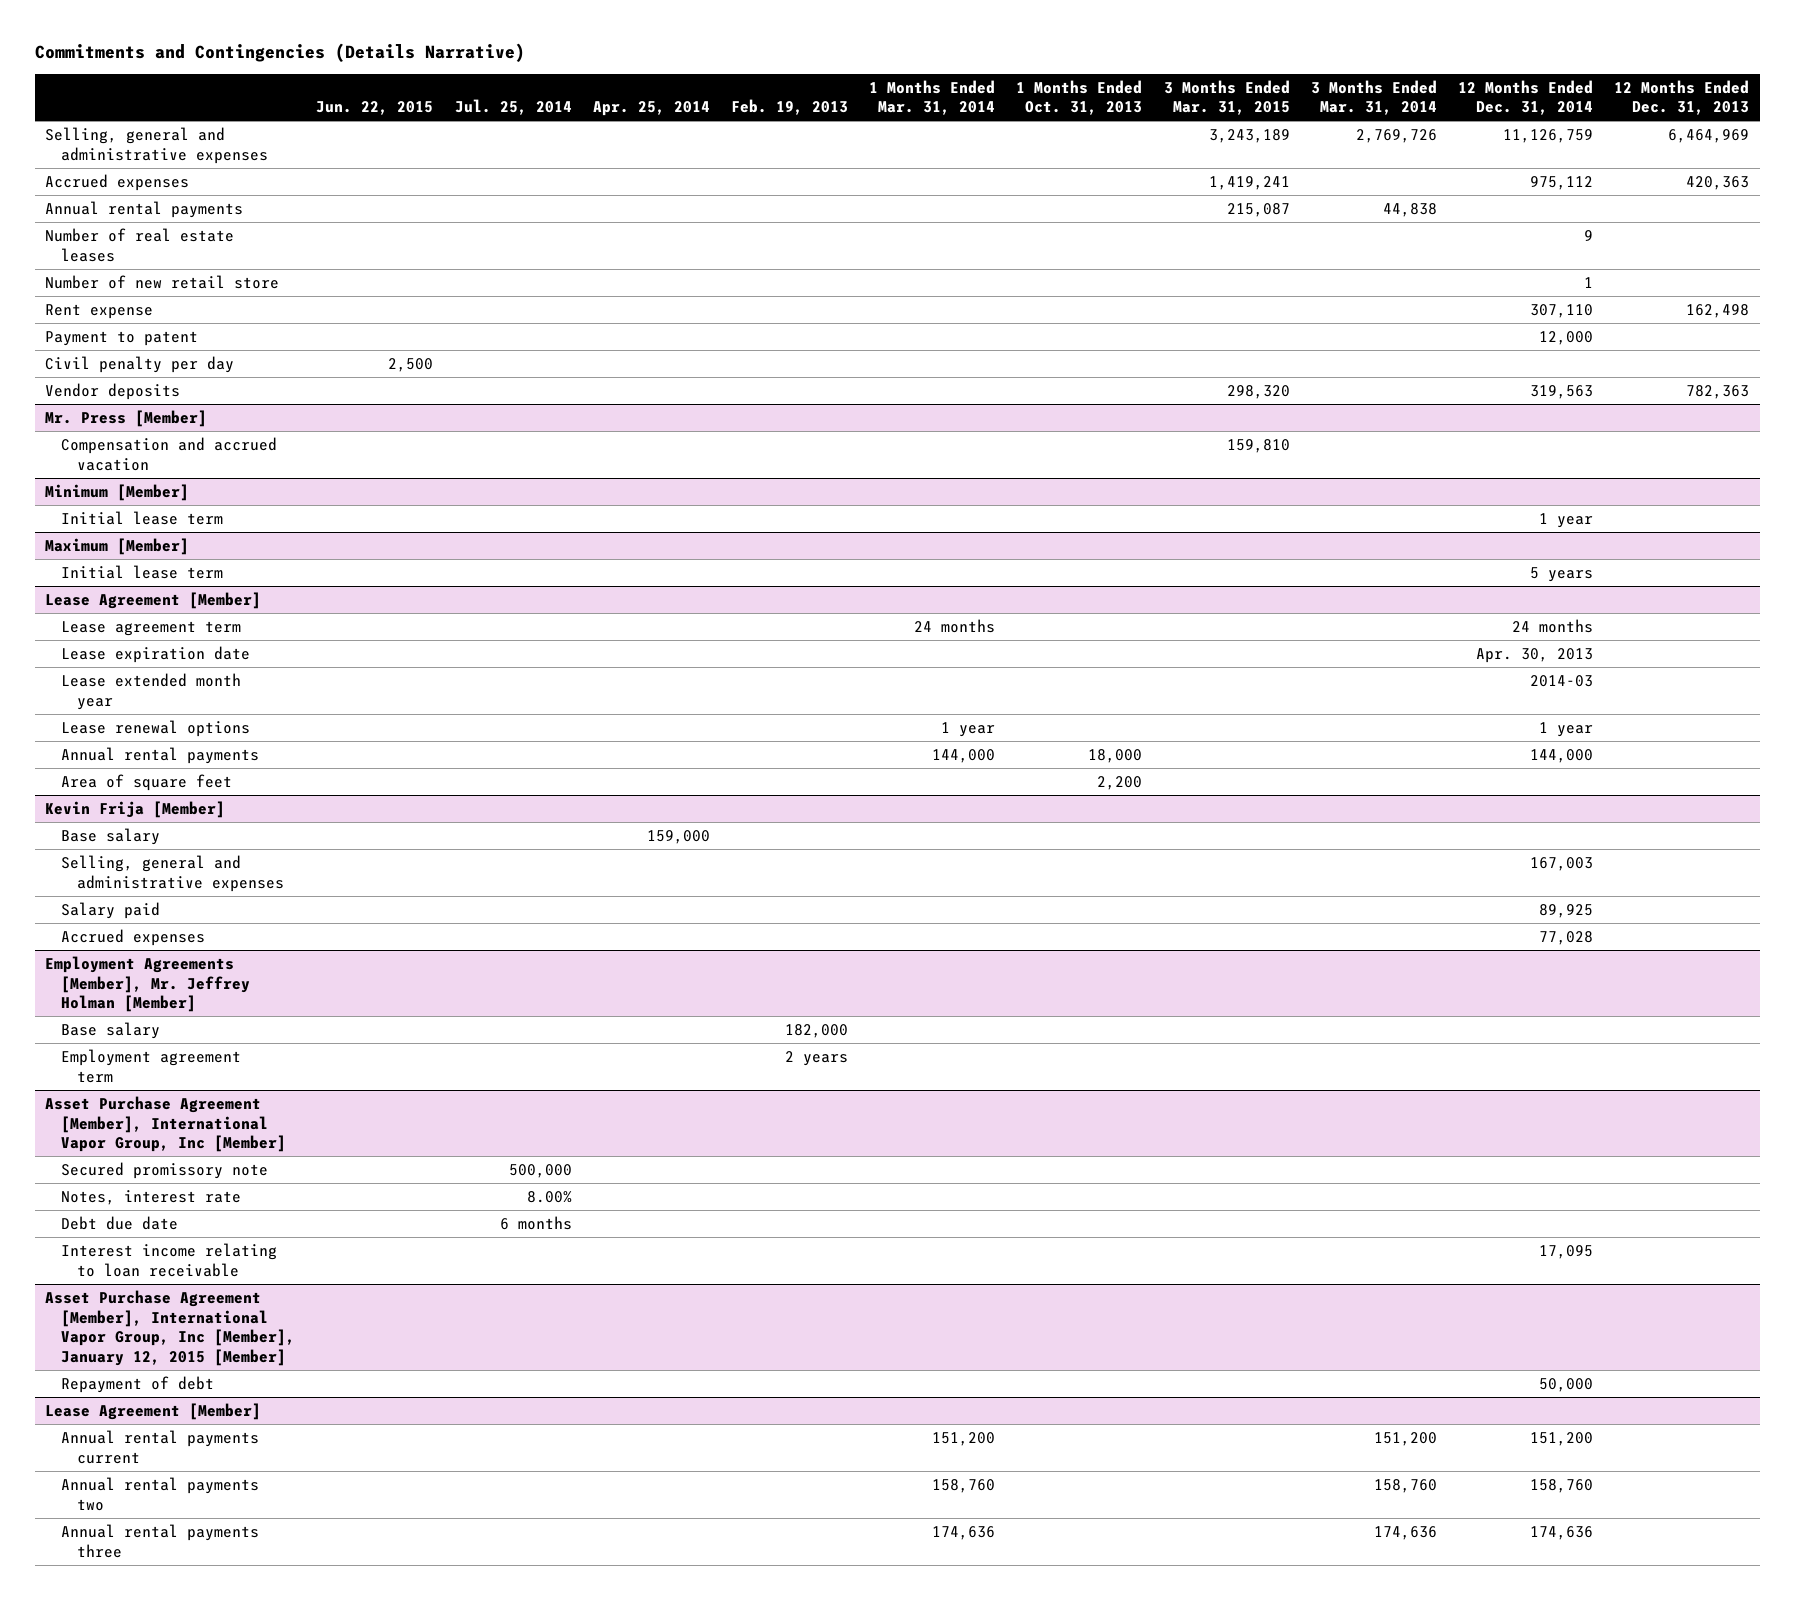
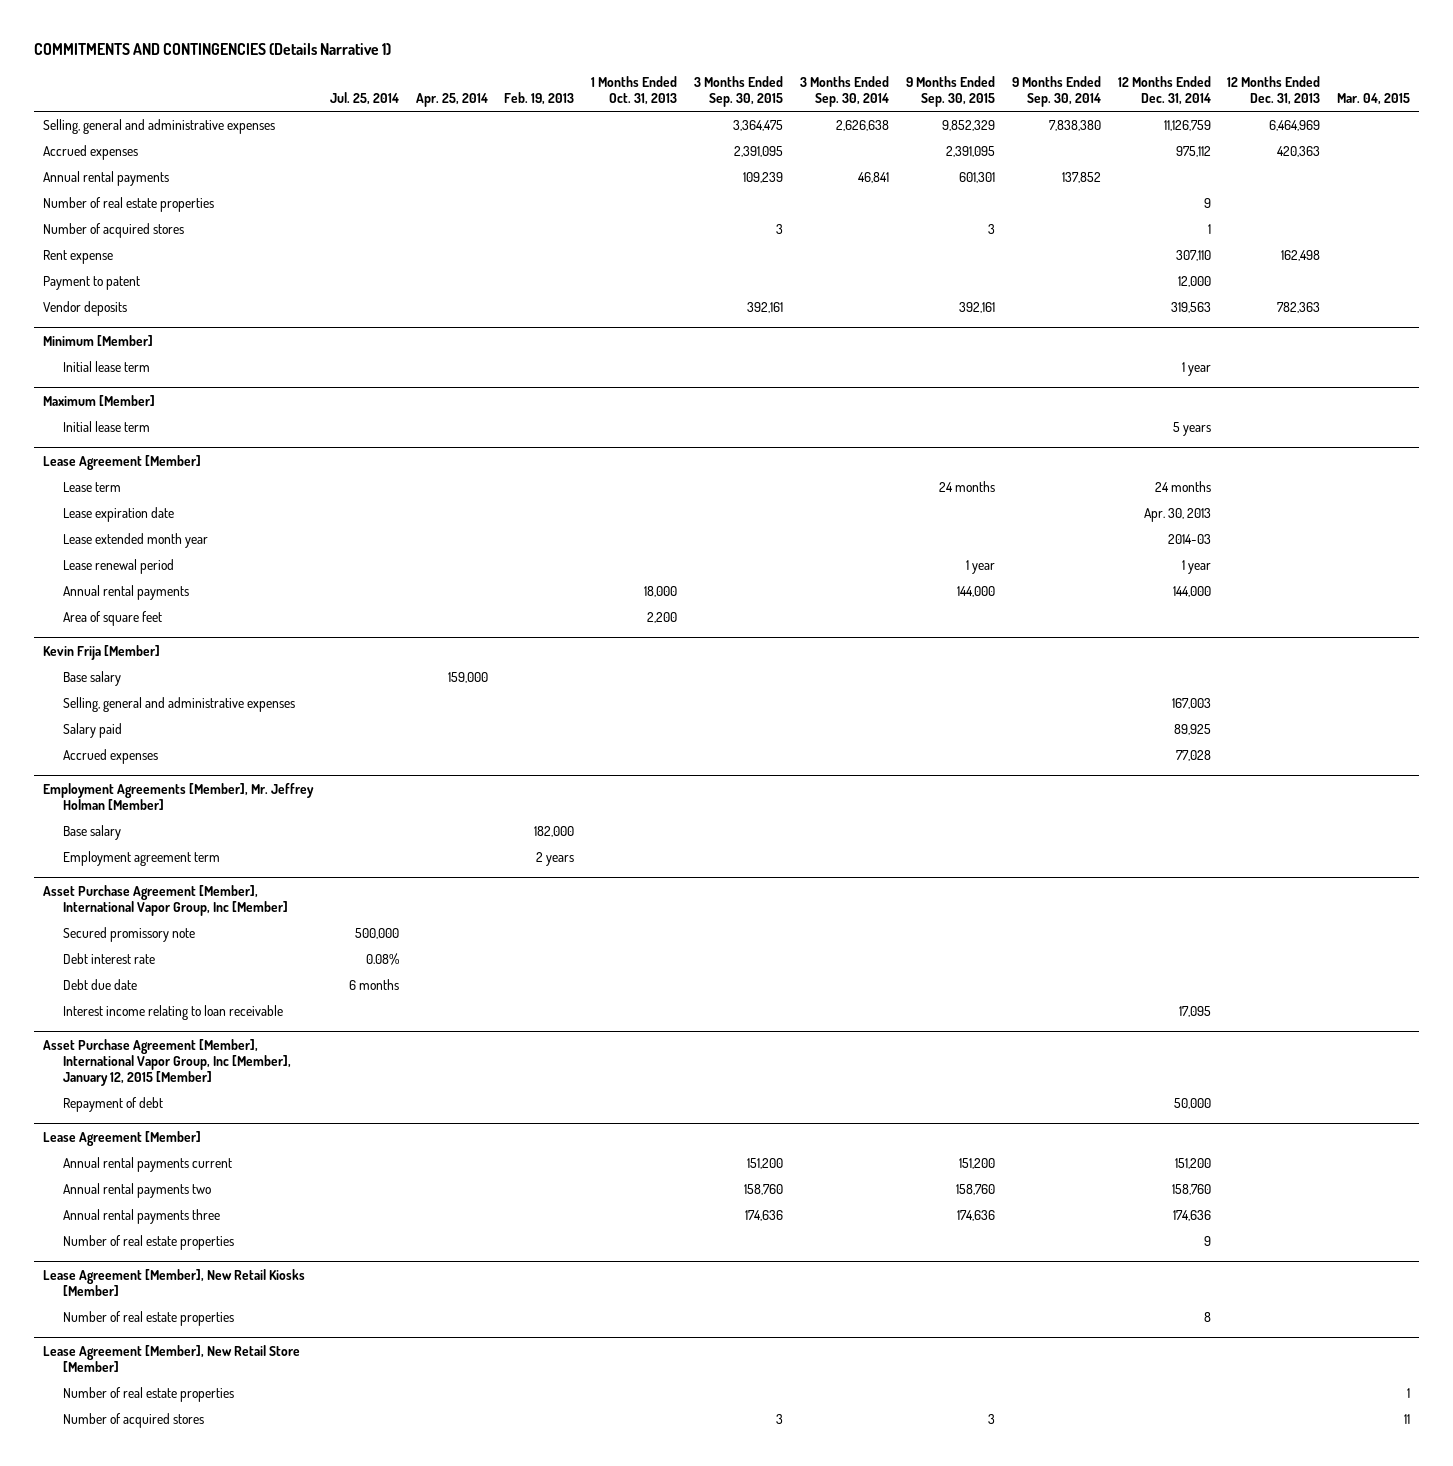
- Commitments and Contingencies (Details Narrative)
+ COMMITMENTS AND CONTINGENCIES (Details Narrative 1)
- | Jun. 22, 2015 | Jul. 25, 2014 | Apr. 25, 2014 | Feb. 19, 2013 | 1 Months Ended Mar. 31, 2014 | 1 Months Ended Oct. 31, 2013 | 3 Months Ended Mar. 31, 2015 | 3 Months Ended Mar. 31, 2014 | 12 Months Ended Dec. 31, 2014 | 12 Months Ended Dec. 31, 2013
+ | Jul. 25, 2014 | Apr. 25, 2014 | Feb. 19, 2013 | 1 Months Ended Oct. 31, 2013 | 3 Months Ended Sep. 30, 2015 | 3 Months Ended Sep. 30, 2014 | 9 Months Ended Sep. 30, 2015 | 9 Months Ended Sep. 30, 2014 | 12 Months Ended Dec. 31, 2014 | 12 Months Ended Dec. 31, 2013 | Mar. 04, 2015
- Number of real estate leases | | | | | | | | | 9 |
- Number of new retail store | | | | | | | | | 1 |
+ Number of real estate properties | | | | | | | | | 9 | |
+ Number of acquired stores | | | | | 3 | | 3 | | 1 | |
- Civil penalty per day | 2,500 | | | | | | | | |
- Mr. Press [Member]
- Compensation and accrued vacation | | | | | | | 159,810 | | |
@ Lease Agreement [Member]
- Lease agreement term | | | | | 24 months | | | | 24 months |
+ Lease term | | | | | | | 24 months | | 24 months | |
- Lease renewal options | | | | | 1 year | | | | 1 year |
+ Lease renewal period | | | | | | | 1 year | | 1 year | |
@ Asset Purchase Agreement [Member], International Vapor Group, Inc [Member]
- Notes, interest rate | | 8.00% | | | | | | | |
+ Debt interest rate | 0.08% | | | | | | | | | |
@ Lease Agreement [Member]
+ Number of real estate properties | | | | | | | | | 9 | |
+ Lease Agreement [Member], New Retail Kiosks [Member]
+ Number of real estate properties | | | | | | | | | 8 | |
+ Lease Agreement [Member], New Retail Store [Member]
+ Number of real estate properties | | | | | | | | | | | 1
+ Number of acquired stores | | | | | 3 | | 3 | | | | 11

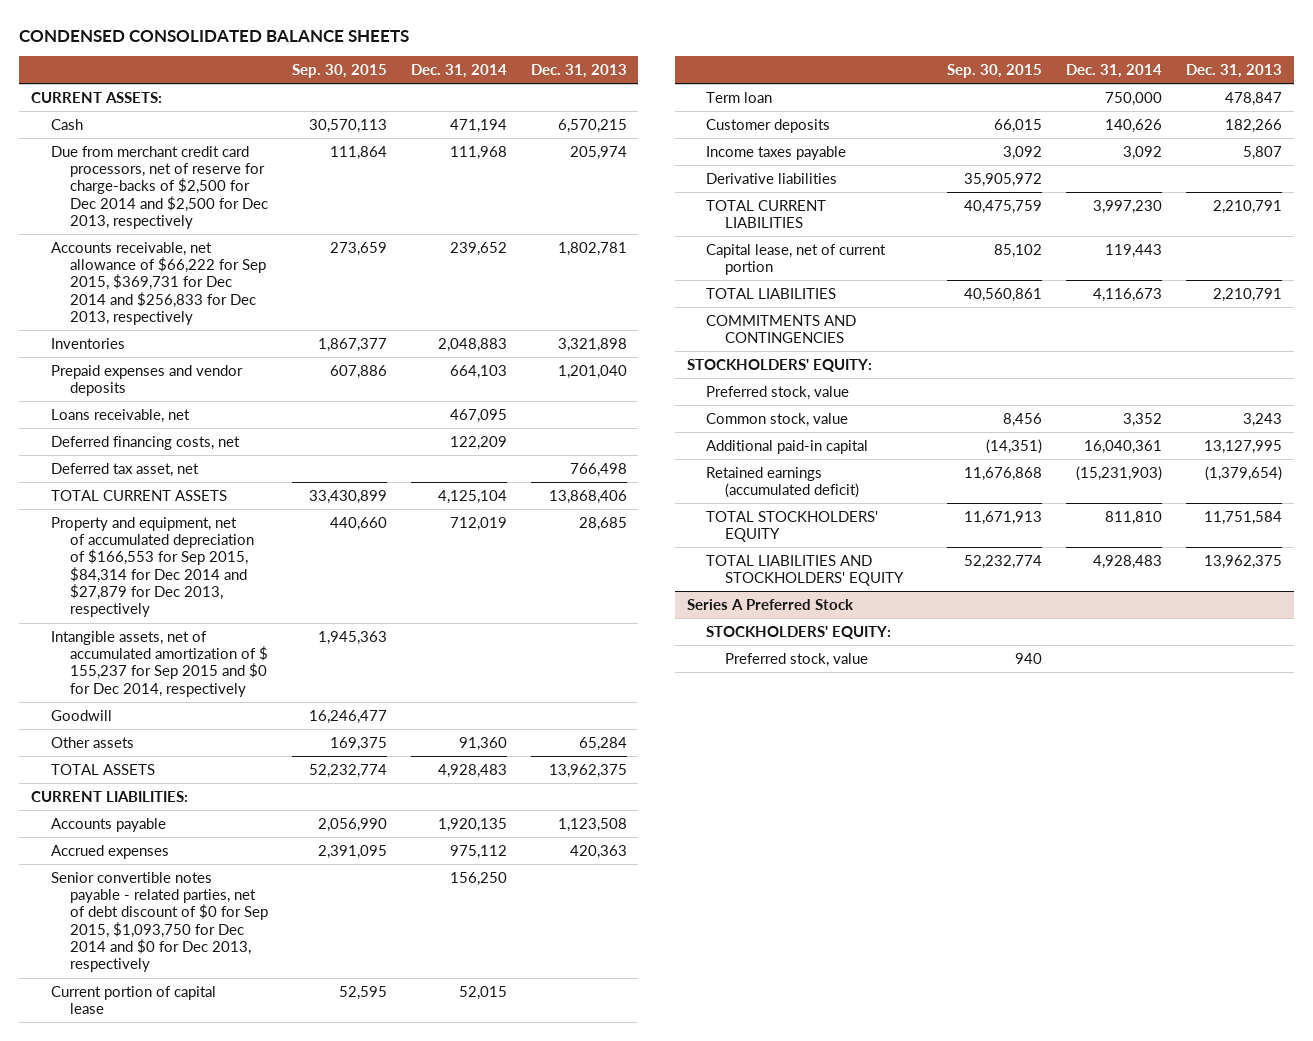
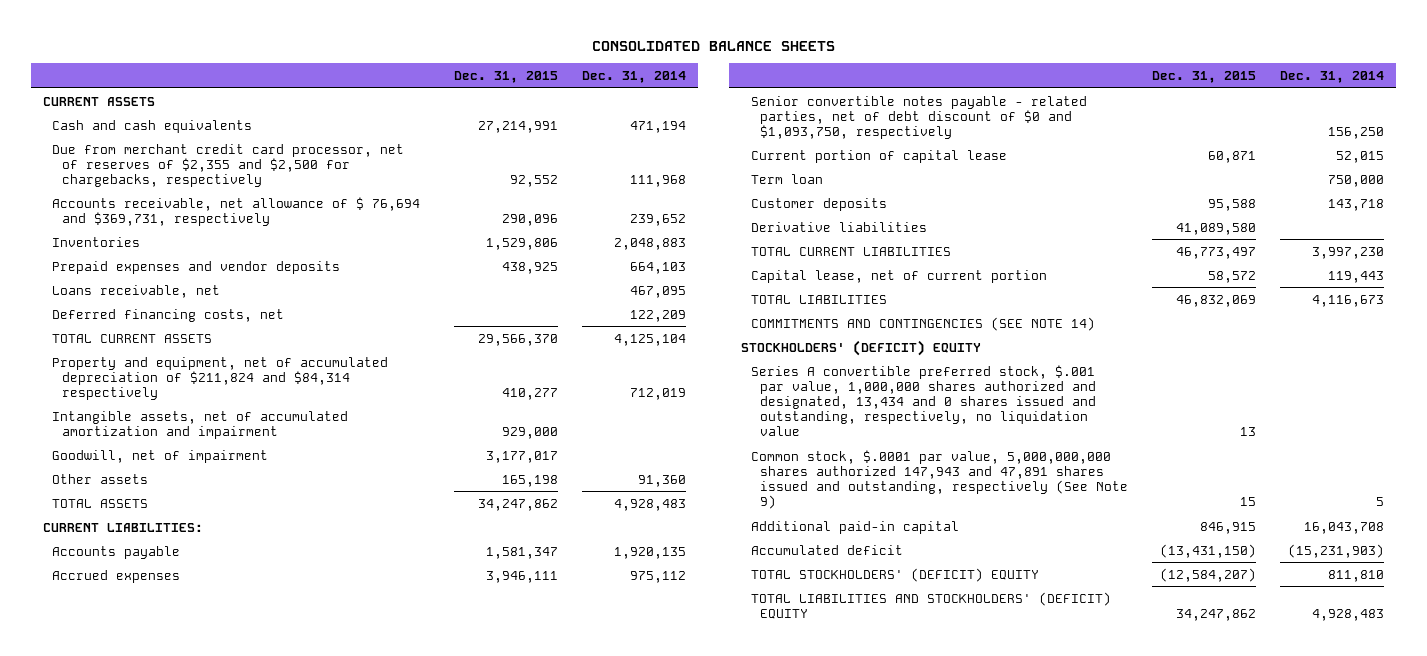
- CONDENSED CONSOLIDATED BALANCE SHEETS
+ CONSOLIDATED BALANCE SHEETS
- | Sep. 30, 2015 | Dec. 31, 2014 | Dec. 31, 2013
+ | Dec. 31, 2015 | Dec. 31, 2014
- CURRENT ASSETS:
- Cash | 30,570,113 | 471,194 | 6,570,215
- Due from merchant credit card processors, net of reserve for charge-backs of $2,500 for Dec 2014 and $2,500 for Dec 2013, respectively | 111,864 | 111,968 | 205,974
- Accounts receivable, net allowance of $66,222 for Sep 2015, $369,731 for Dec 2014 and $256,833 for Dec 2013, respectively | 273,659 | 239,652 | 1,802,781
+ CURRENT ASSETS
+ Cash and cash equivalents | 27,214,991 | 471,194
+ Due from merchant credit card processor, net of reserves of $2,355 and $2,500 for chargebacks, respectively | 92,552 | 111,968
+ Accounts receivable, net allowance of $ 76,694 and $369,731, respectively | 290,096 | 239,652
- Deferred tax asset, net | | | 766,498
- Property and equipment, net of accumulated depreciation of $166,553 for Sep 2015, $84,314 for Dec 2014 and $27,879 for Dec 2013, respectively | 440,660 | 712,019 | 28,685
- Intangible assets, net of accumulated amortization of $ 155,237 for Sep 2015 and $0 for Dec 2014, respectively | 1,945,363 | |
- Goodwill | 16,246,477 | |
+ Property and equipment, net of accumulated depreciation of $211,824 and $84,314 respectively | 410,277 | 712,019
+ Intangible assets, net of accumulated amortization and impairment | 929,000 |
+ Goodwill, net of impairment | 3,177,017 |
- Senior convertible notes payable - related parties, net of debt discount of $0 for Sep 2015, $1,093,750 for Dec 2014 and $0 for Dec 2013, respectively | | 156,250 |
+ Senior convertible notes payable - related parties, net of debt discount of $0 and $1,093,750, respectively | | 156,250
- Customer deposits | 66,015 | 140,626 | 182,266
- Income taxes payable | 3,092 | 3,092 | 5,807
+ Customer deposits | 95,588 | 143,718
- COMMITMENTS AND CONTINGENCIES
- STOCKHOLDERS' EQUITY:
- Preferred stock, value
- Common stock, value | 8,456 | 3,352 | 3,243
- Additional paid-in capital | (14,351) | 16,040,361 | 13,127,995
- Retained earnings (accumulated deficit) | 11,676,868 | (15,231,903) | (1,379,654)
- TOTAL STOCKHOLDERS' EQUITY | 11,671,913 | 811,810 | 11,751,584
- TOTAL LIABILITIES AND STOCKHOLDERS' EQUITY | 52,232,774 | 4,928,483 | 13,962,375
- Series A Preferred Stock
- STOCKHOLDERS' EQUITY:
- Preferred stock, value | 940 | |
+ COMMITMENTS AND CONTINGENCIES (SEE NOTE 14)
+ STOCKHOLDERS' (DEFICIT) EQUITY
+ Series A convertible preferred stock, $.001 par value, 1,000,000 shares authorized and designated, 13,434 and 0 shares issued and outstanding, respectively, no liquidation value | 13 |
+ Common stock, $.0001 par value, 5,000,000,000 shares authorized 147,943 and 47,891 shares issued and outstanding, respectively (See Note 9) | 15 | 5
+ Additional paid-in capital | 846,915 | 16,043,708
+ Accumulated deficit | (13,431,150) | (15,231,903)
+ TOTAL STOCKHOLDERS' (DEFICIT) EQUITY | (12,584,207) | 811,810
+ TOTAL LIABILITIES AND STOCKHOLDERS' (DEFICIT) EQUITY | 34,247,862 | 4,928,483

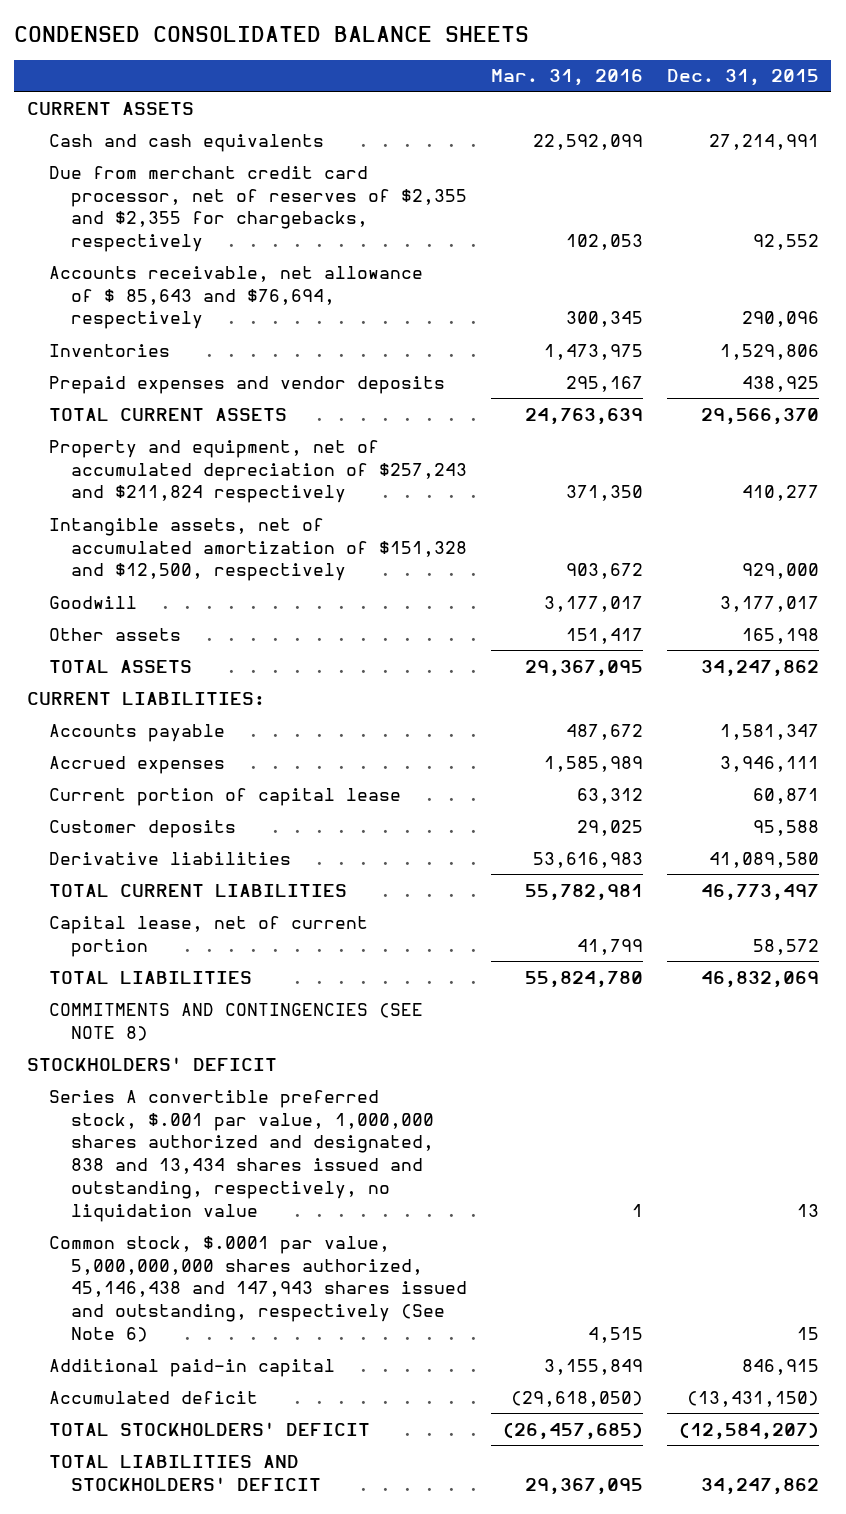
- CONSOLIDATED BALANCE SHEETS
+ CONDENSED CONSOLIDATED BALANCE SHEETS
- | Dec. 31, 2015 | Dec. 31, 2014
+ | Mar. 31, 2016 | Dec. 31, 2015
- Due from merchant credit card processor, net of reserves of $2,355 and $2,500 for chargebacks, respectively | 92,552 | 111,968
- Accounts receivable, net allowance of $ 76,694 and $369,731, respectively | 290,096 | 239,652
+ Due from merchant credit card processor, net of reserves of $2,355 and $2,355 for chargebacks, respectively | 102,053 | 92,552
+ Accounts receivable, net allowance of $ 85,643 and $76,694, respectively | 300,345 | 290,096
- Loans receivable, net | | 467,095
- Deferred financing costs, net | | 122,209
- Property and equipment, net of accumulated depreciation of $211,824 and $84,314 respectively | 410,277 | 712,019
- Intangible assets, net of accumulated amortization and impairment | 929,000 |
- Goodwill, net of impairment | 3,177,017 |
+ Property and equipment, net of accumulated depreciation of $257,243 and $211,824 respectively | 371,350 | 410,277
+ Intangible assets, net of accumulated amortization of $151,328 and $12,500, respectively | 903,672 | 929,000
+ Goodwill | 3,177,017 | 3,177,017
- Senior convertible notes payable - related parties, net of debt discount of $0 and $1,093,750, respectively | | 156,250
- Term loan | | 750,000
- COMMITMENTS AND CONTINGENCIES (SEE NOTE 14)
- STOCKHOLDERS' (DEFICIT) EQUITY
- Series A convertible preferred stock, $.001 par value, 1,000,000 shares authorized and designated, 13,434 and 0 shares issued and outstanding, respectively, no liquidation value | 13 |
- Common stock, $.0001 par value, 5,000,000,000 shares authorized 147,943 and 47,891 shares issued and outstanding, respectively (See Note 9) | 15 | 5
+ COMMITMENTS AND CONTINGENCIES (SEE NOTE 8)
+ STOCKHOLDERS' DEFICIT
+ Series A convertible preferred stock, $.001 par value, 1,000,000 shares authorized and designated, 838 and 13,434 shares issued and outstanding, respectively, no liquidation value | 1 | 13
+ Common stock, $.0001 par value, 5,000,000,000 shares authorized, 45,146,438 and 147,943 shares issued and outstanding, respectively (See Note 6) | 4,515 | 15
- TOTAL STOCKHOLDERS' (DEFICIT) EQUITY | (12,584,207) | 811,810
- TOTAL LIABILITIES AND STOCKHOLDERS' (DEFICIT) EQUITY | 34,247,862 | 4,928,483
+ TOTAL STOCKHOLDERS' DEFICIT | (26,457,685) | (12,584,207)
+ TOTAL LIABILITIES AND STOCKHOLDERS' DEFICIT | 29,367,095 | 34,247,862

